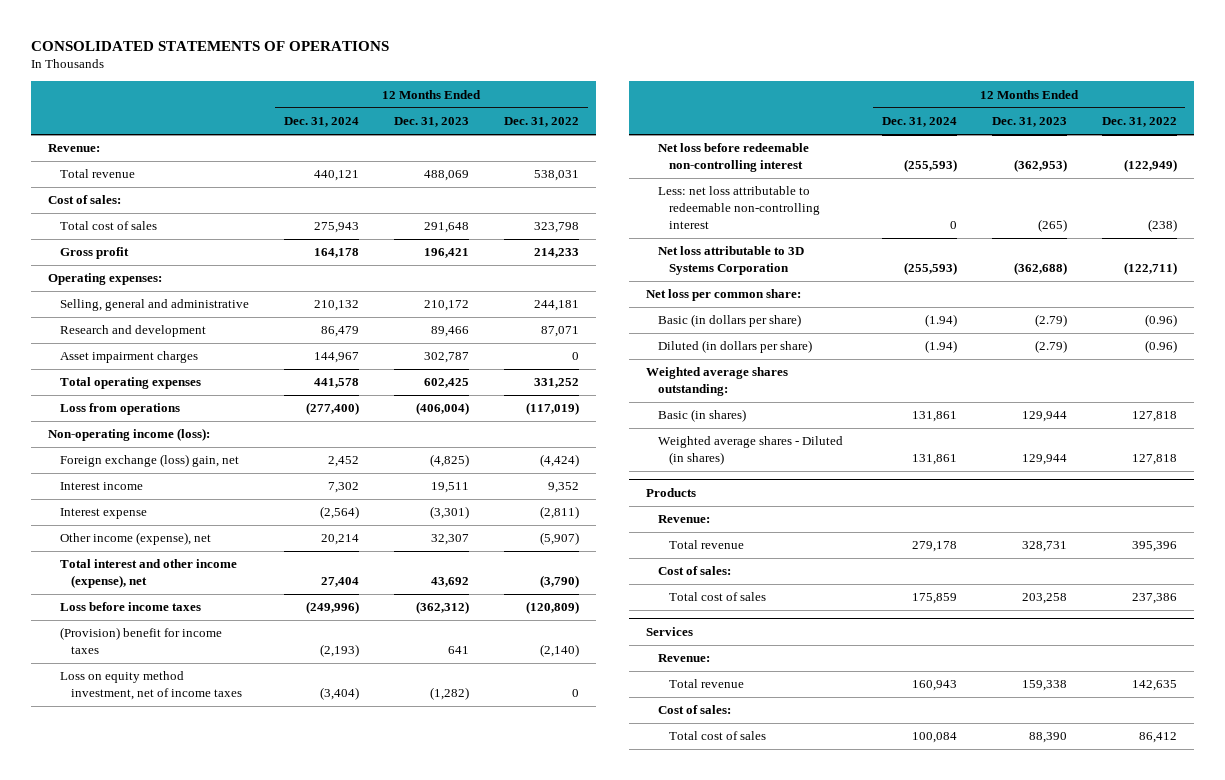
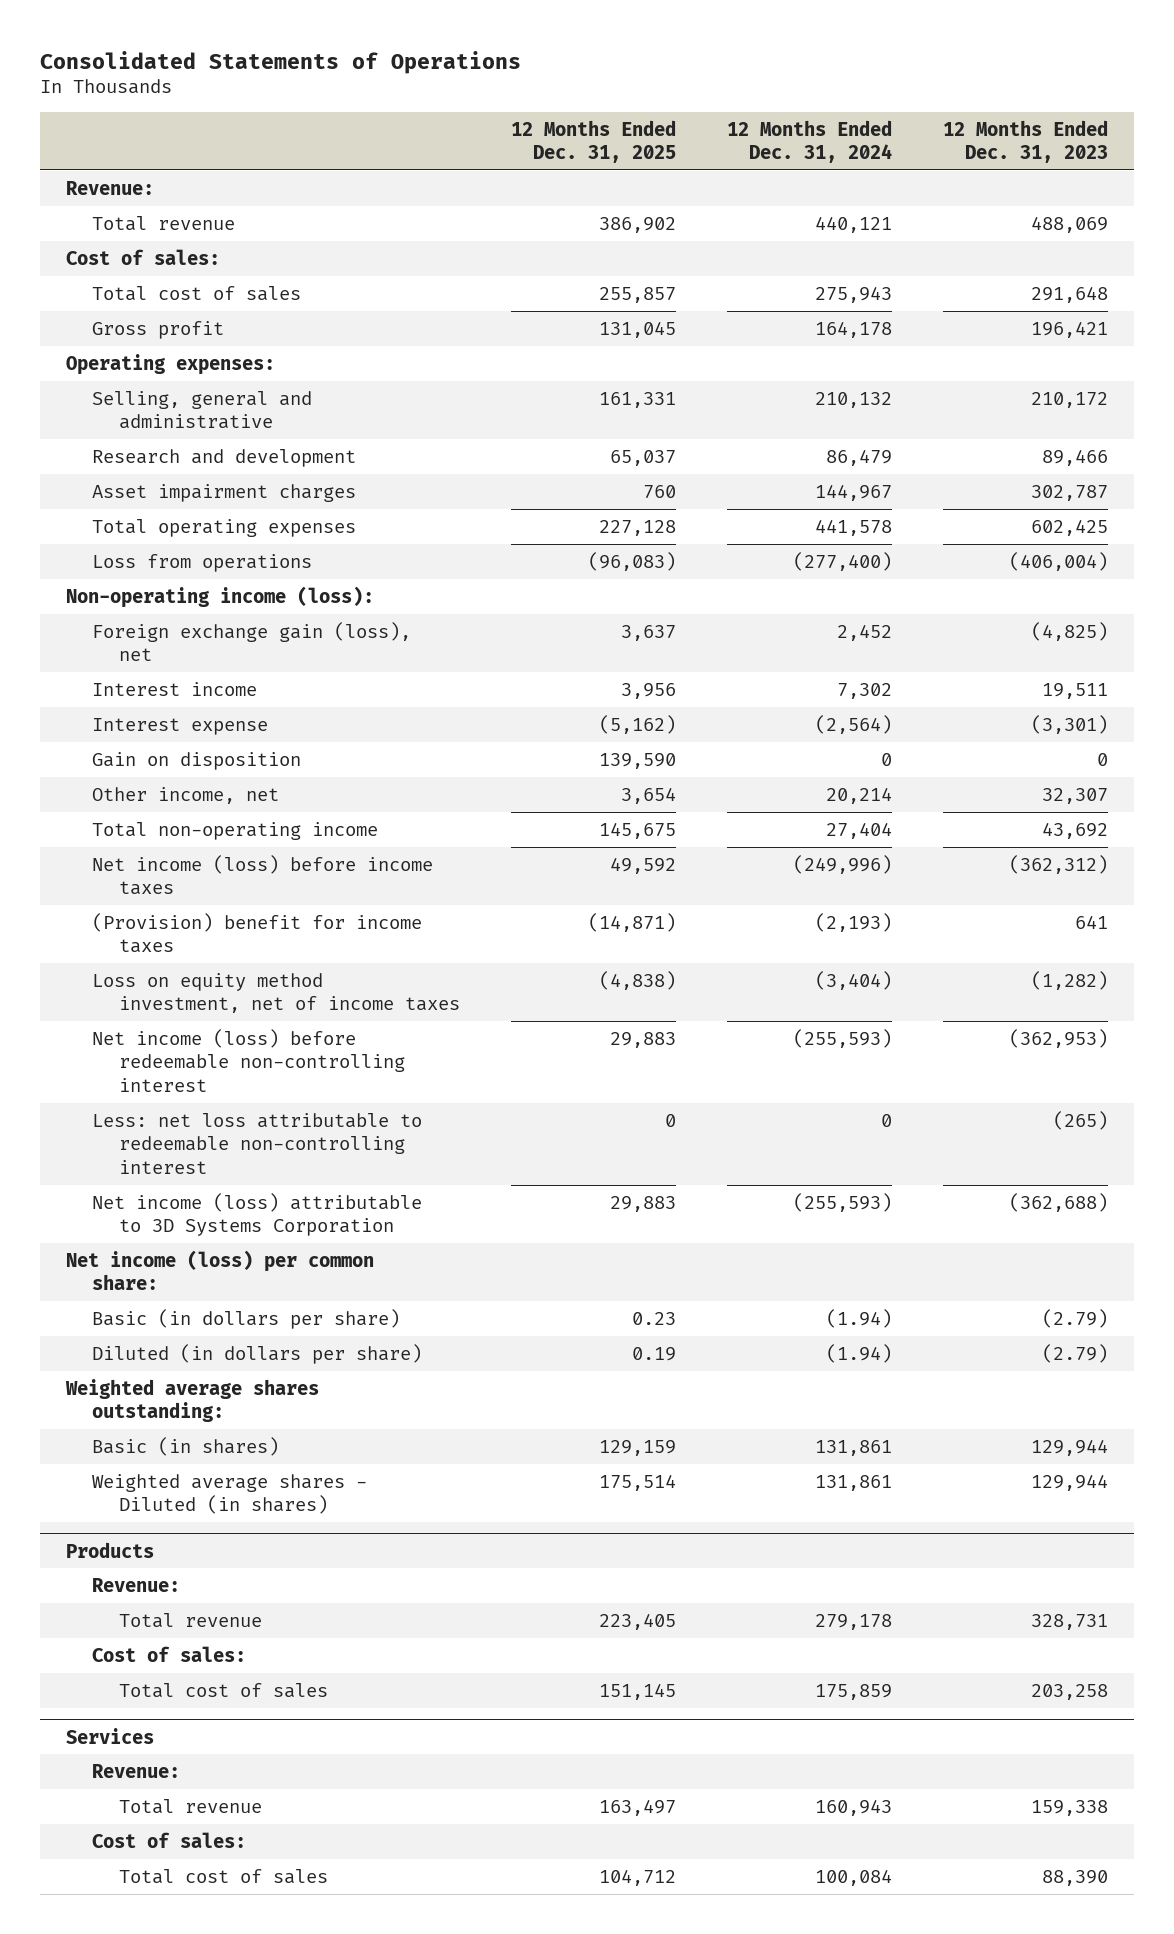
- CONSOLIDATED STATEMENTS OF OPERATIONS
+ Consolidated Statements of Operations
- | 12 Months Ended Dec. 31, 2024 | 12 Months Ended Dec. 31, 2023 | 12 Months Ended Dec. 31, 2022
+ | 12 Months Ended Dec. 31, 2025 | 12 Months Ended Dec. 31, 2024 | 12 Months Ended Dec. 31, 2023
- Foreign exchange (loss) gain, net | 2,452 | (4,825) | (4,424)
+ Foreign exchange gain (loss), net | 3,637 | 2,452 | (4,825)
- Other income (expense), net | 20,214 | 32,307 | (5,907)
- Total interest and other income (expense), net | 27,404 | 43,692 | (3,790)
- Loss before income taxes | (249,996) | (362,312) | (120,809)
+ Gain on disposition | 139,590 | 0 | 0
+ Other income, net | 3,654 | 20,214 | 32,307
+ Total non-operating income | 145,675 | 27,404 | 43,692
+ Net income (loss) before income taxes | 49,592 | (249,996) | (362,312)
- Net loss before redeemable non-controlling interest | (255,593) | (362,953) | (122,949)
+ Net income (loss) before redeemable non-controlling interest | 29,883 | (255,593) | (362,953)
- Net loss attributable to 3D Systems Corporation | (255,593) | (362,688) | (122,711)
- Net loss per common share:
+ Net income (loss) attributable to 3D Systems Corporation | 29,883 | (255,593) | (362,688)
+ Net income (loss) per common share:

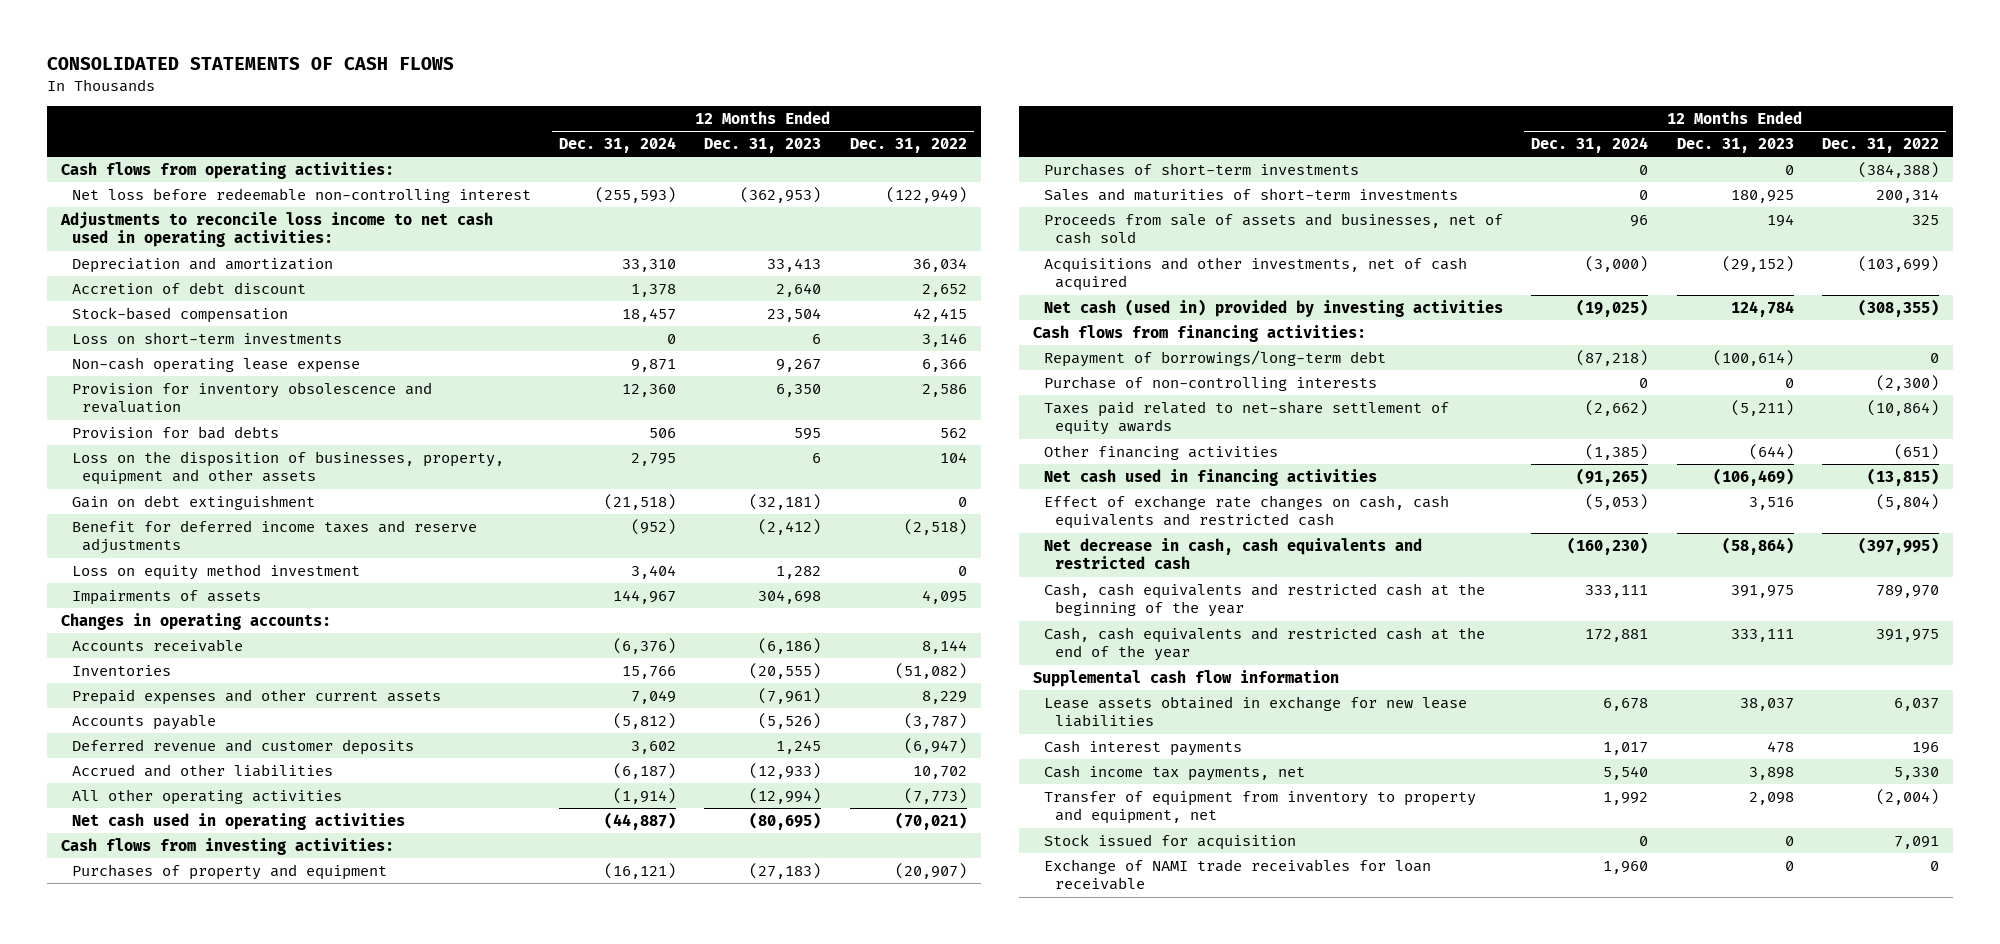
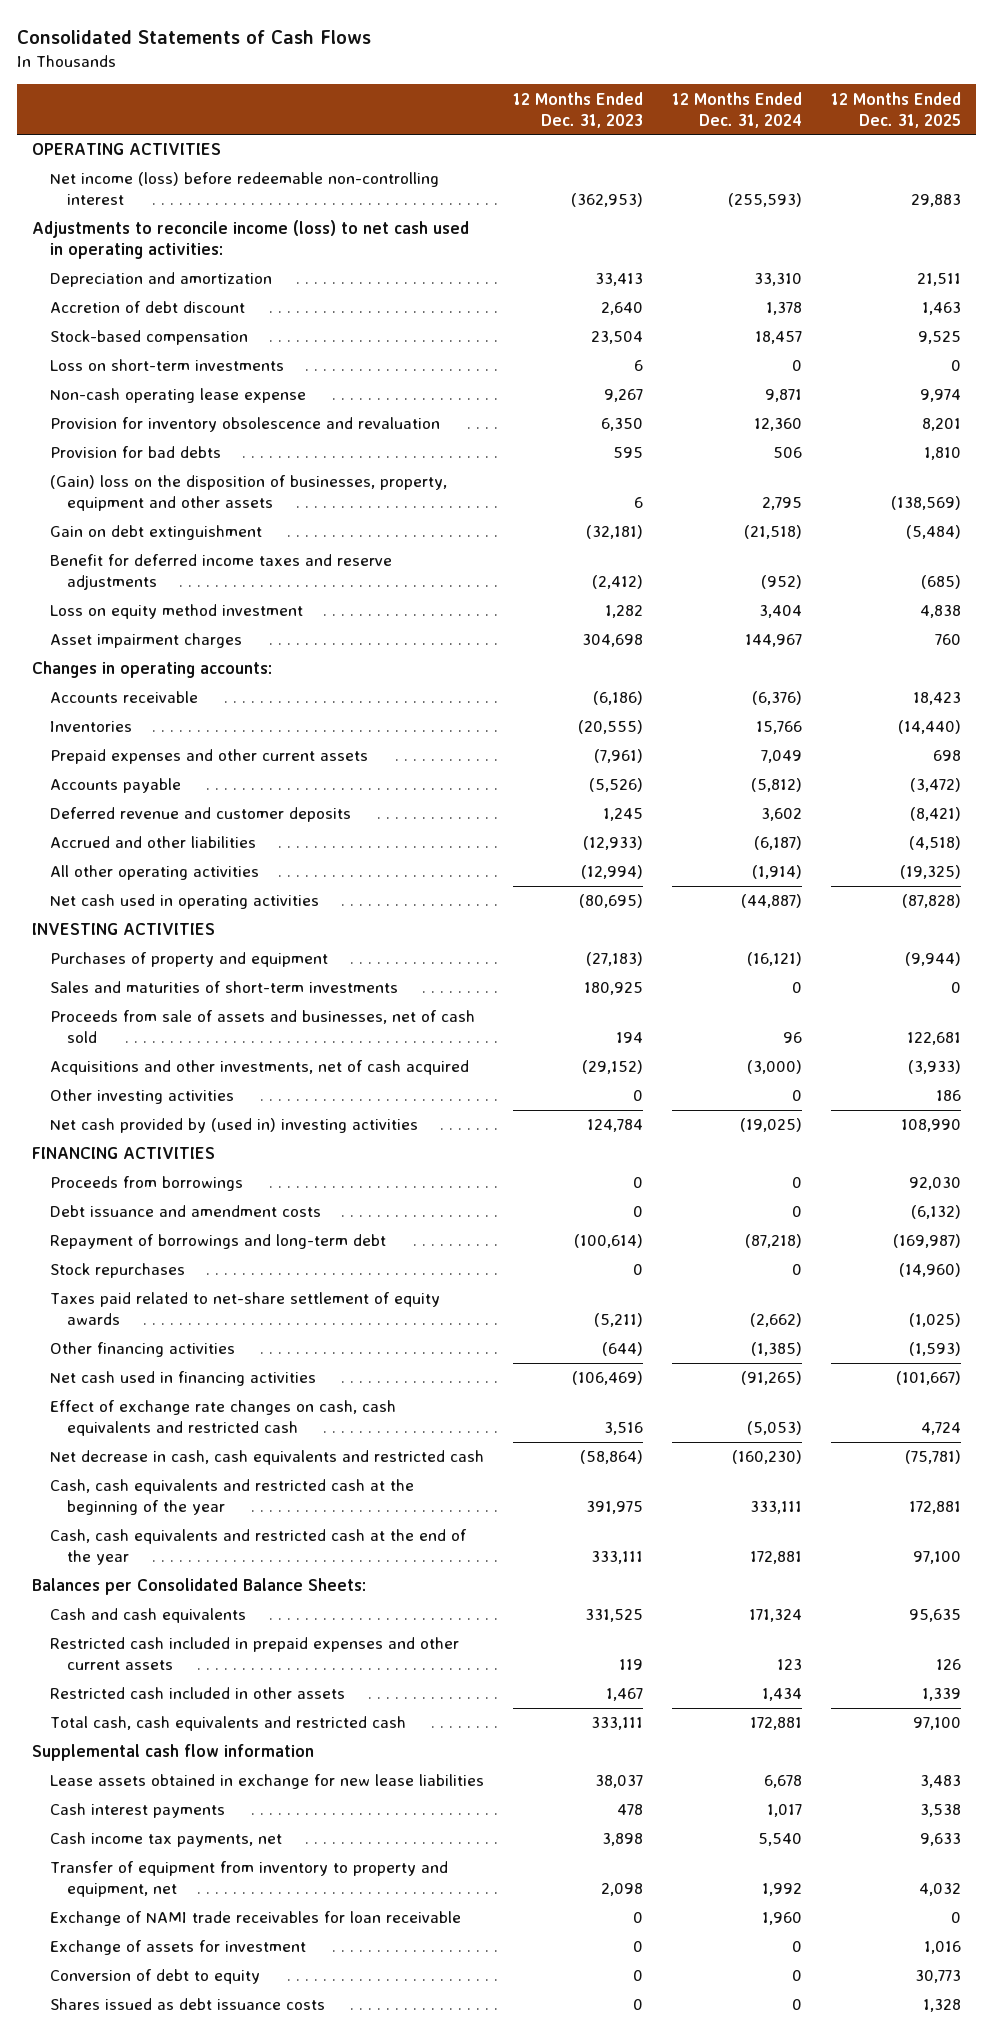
- CONSOLIDATED STATEMENTS OF CASH FLOWS
+ Consolidated Statements of Cash Flows
- | 12 Months Ended Dec. 31, 2024 | 12 Months Ended Dec. 31, 2023 | 12 Months Ended Dec. 31, 2022
+ | 12 Months Ended Dec. 31, 2023 | 12 Months Ended Dec. 31, 2024 | 12 Months Ended Dec. 31, 2025
- Cash flows from operating activities:
- Net loss before redeemable non-controlling interest | (255,593) | (362,953) | (122,949)
- Adjustments to reconcile loss income to net cash used in operating activities:
+ OPERATING ACTIVITIES
+ Net income (loss) before redeemable non-controlling interest | (362,953) | (255,593) | 29,883
+ Adjustments to reconcile income (loss) to net cash used in operating activities:
- Loss on the disposition of businesses, property, equipment and other assets | 2,795 | 6 | 104
+ (Gain) loss on the disposition of businesses, property, equipment and other assets | 6 | 2,795 | (138,569)
- Impairments of assets | 144,967 | 304,698 | 4,095
+ Asset impairment charges | 304,698 | 144,967 | 760
- Cash flows from investing activities:
+ INVESTING ACTIVITIES
- Purchases of short-term investments | 0 | 0 | (384,388)
- Net cash (used in) provided by investing activities | (19,025) | 124,784 | (308,355)
- Cash flows from financing activities:
- Repayment of borrowings/long-term debt | (87,218) | (100,614) | 0
- Purchase of non-controlling interests | 0 | 0 | (2,300)
+ Other investing activities | 0 | 0 | 186
+ Net cash provided by (used in) investing activities | 124,784 | (19,025) | 108,990
+ FINANCING ACTIVITIES
+ Proceeds from borrowings | 0 | 0 | 92,030
+ Debt issuance and amendment costs | 0 | 0 | (6,132)
+ Repayment of borrowings and long-term debt | (100,614) | (87,218) | (169,987)
+ Stock repurchases | 0 | 0 | (14,960)
+ Balances per Consolidated Balance Sheets:
+ Cash and cash equivalents | 331,525 | 171,324 | 95,635
+ Restricted cash included in prepaid expenses and other current assets | 119 | 123 | 126
+ Restricted cash included in other assets | 1,467 | 1,434 | 1,339
+ Total cash, cash equivalents and restricted cash | 333,111 | 172,881 | 97,100
- Stock issued for acquisition | 0 | 0 | 7,091
+ Exchange of assets for investment | 0 | 0 | 1,016
+ Conversion of debt to equity | 0 | 0 | 30,773
+ Shares issued as debt issuance costs | 0 | 0 | 1,328

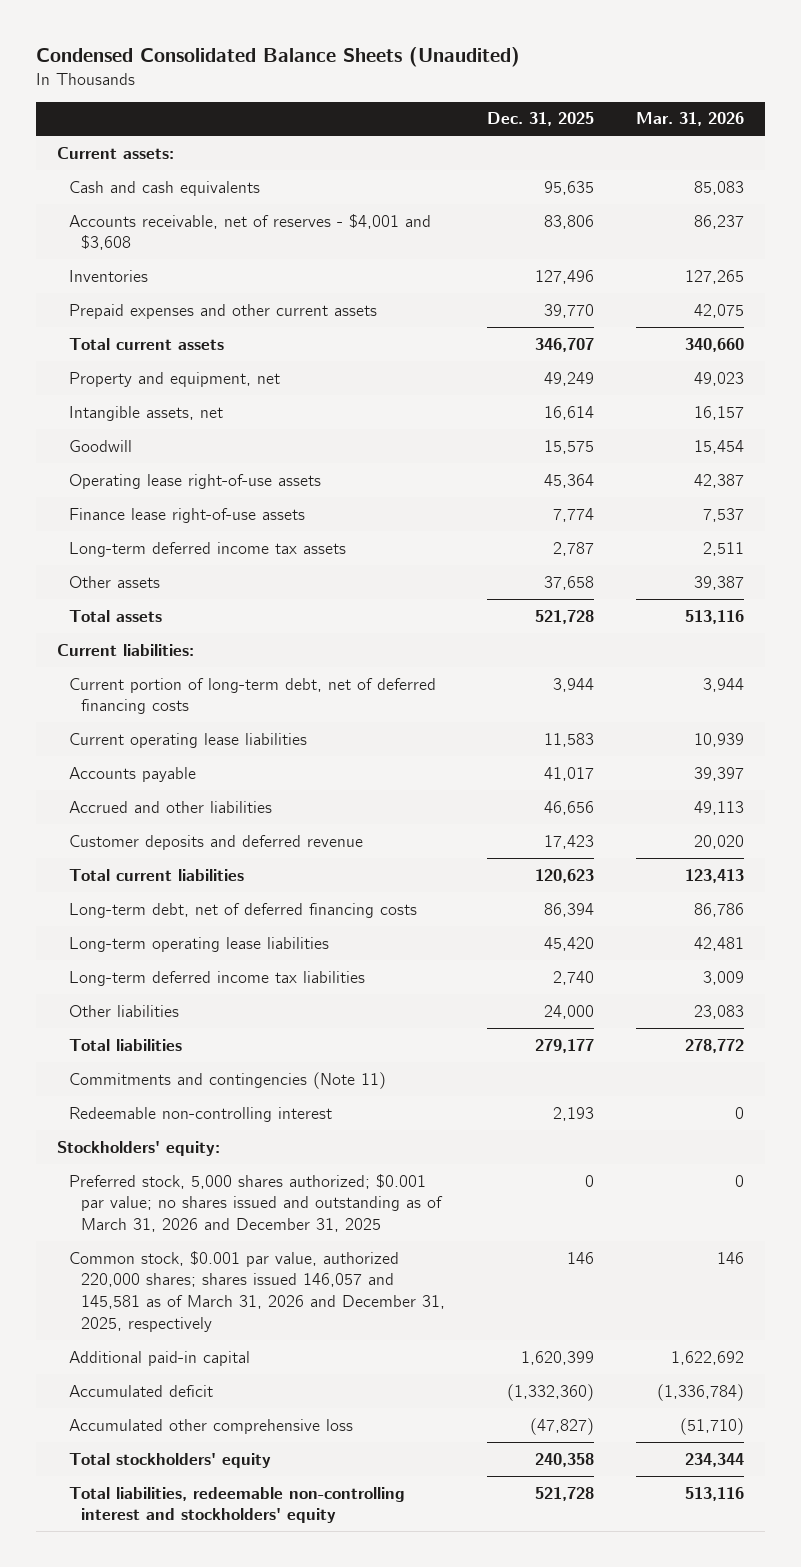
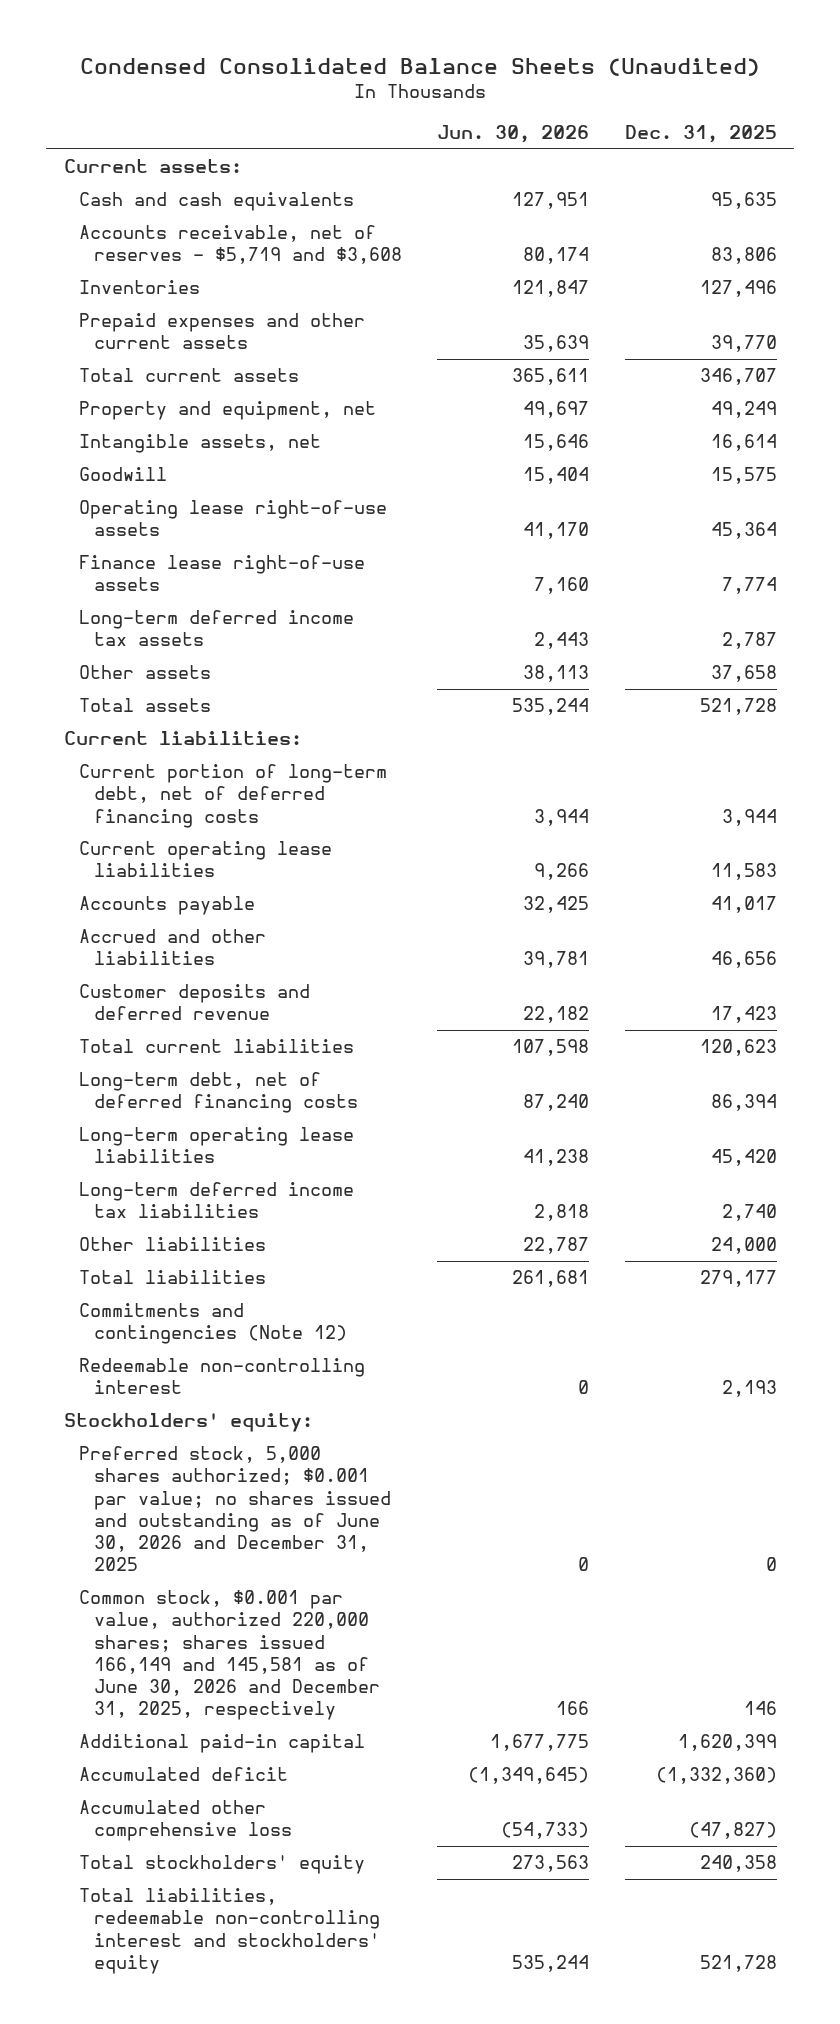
- | Dec. 31, 2025 | Mar. 31, 2026
+ | Jun. 30, 2026 | Dec. 31, 2025
- Accounts receivable, net of reserves - $4,001 and $3,608 | 83,806 | 86,237
+ Accounts receivable, net of reserves - $5,719 and $3,608 | 80,174 | 83,806
- Commitments and contingencies (Note 11)
+ Commitments and contingencies (Note 12)
- Preferred stock, 5,000 shares authorized; $0.001 par value; no shares issued and outstanding as of March 31, 2026 and December 31, 2025 | 0 | 0
- Common stock, $0.001 par value, authorized 220,000 shares; shares issued 146,057 and 145,581 as of March 31, 2026 and December 31, 2025, respectively | 146 | 146
+ Preferred stock, 5,000 shares authorized; $0.001 par value; no shares issued and outstanding as of June 30, 2026 and December 31, 2025 | 0 | 0
+ Common stock, $0.001 par value, authorized 220,000 shares; shares issued 166,149 and 145,581 as of June 30, 2026 and December 31, 2025, respectively | 166 | 146

